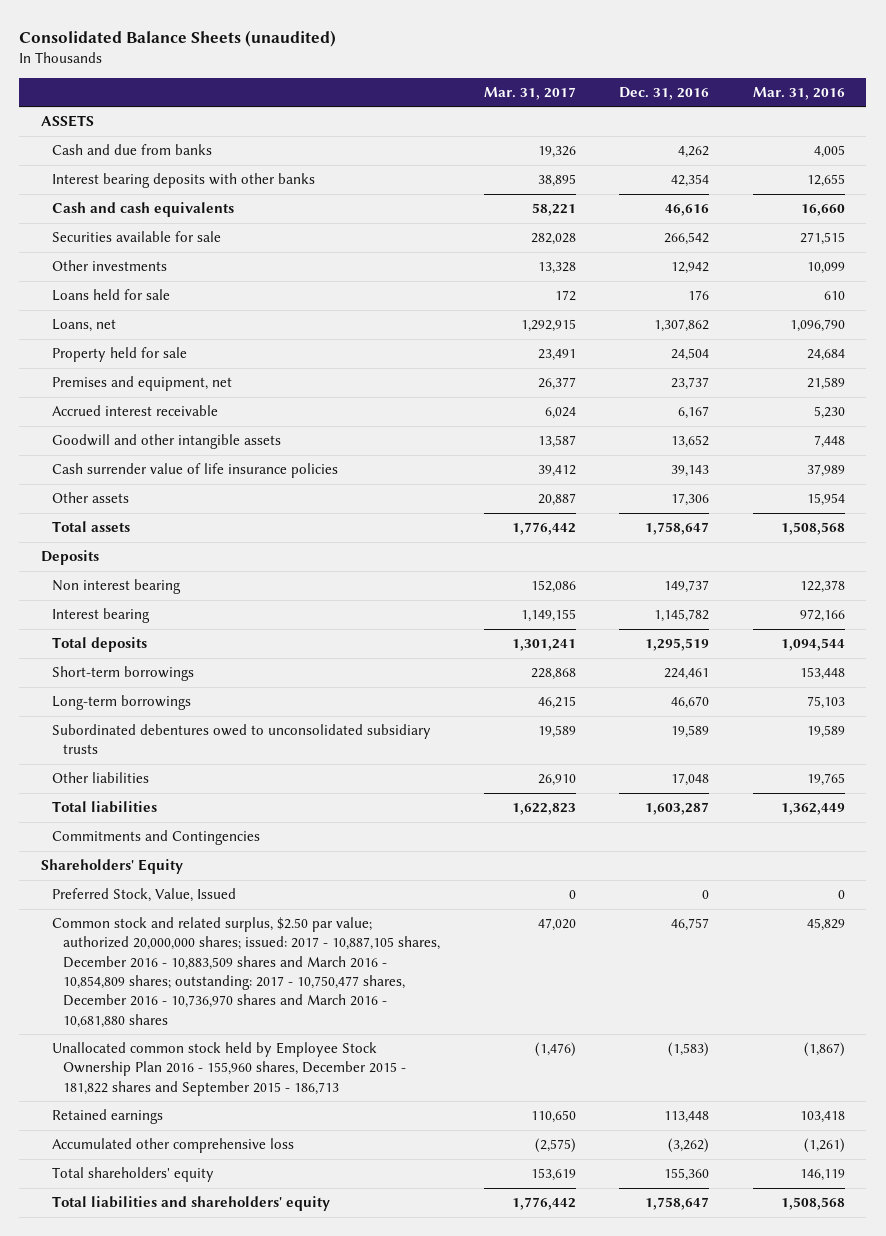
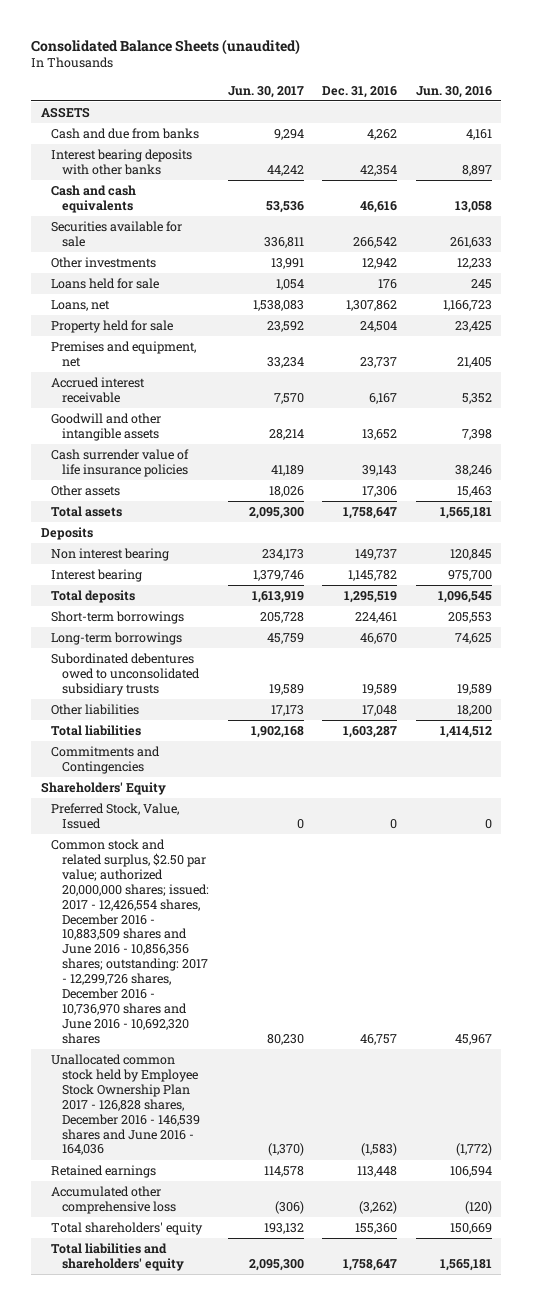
- | Mar. 31, 2017 | Dec. 31, 2016 | Mar. 31, 2016
+ | Jun. 30, 2017 | Dec. 31, 2016 | Jun. 30, 2016
- Common stock and related surplus, $2.50 par value; authorized 20,000,000 shares; issued: 2017 - 10,887,105 shares, December 2016 - 10,883,509 shares and March 2016 - 10,854,809 shares; outstanding: 2017 - 10,750,477 shares, December 2016 - 10,736,970 shares and March 2016 - 10,681,880 shares | 47,020 | 46,757 | 45,829
- Unallocated common stock held by Employee Stock Ownership Plan 2016 - 155,960 shares, December 2015 - 181,822 shares and September 2015 - 186,713 | (1,476) | (1,583) | (1,867)
+ Common stock and related surplus, $2.50 par value; authorized 20,000,000 shares; issued: 2017 - 12,426,554 shares, December 2016 - 10,883,509 shares and June 2016 - 10,856,356 shares; outstanding: 2017 - 12,299,726 shares, December 2016 - 10,736,970 shares and June 2016 - 10,692,320 shares | 80,230 | 46,757 | 45,967
+ Unallocated common stock held by Employee Stock Ownership Plan 2017 - 126,828 shares, December 2016 - 146,539 shares and June 2016 - 164,036 | (1,370) | (1,583) | (1,772)

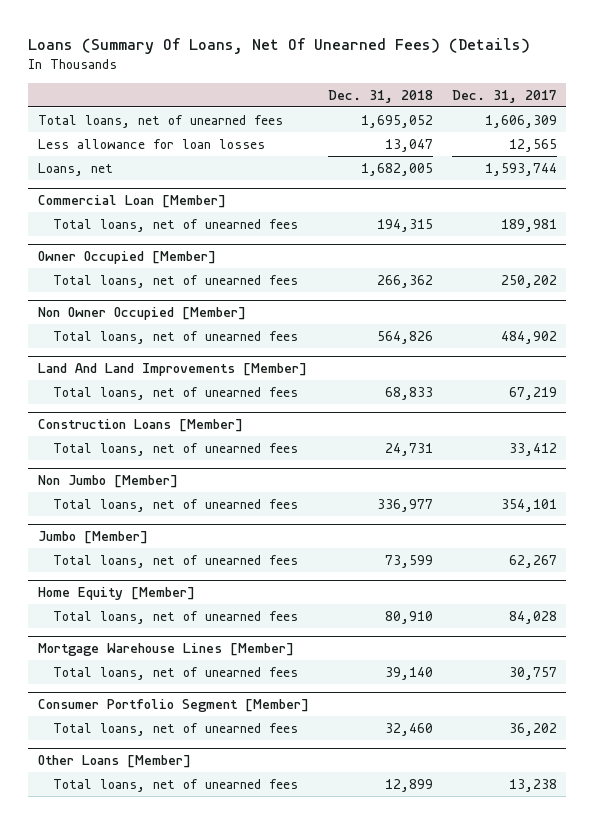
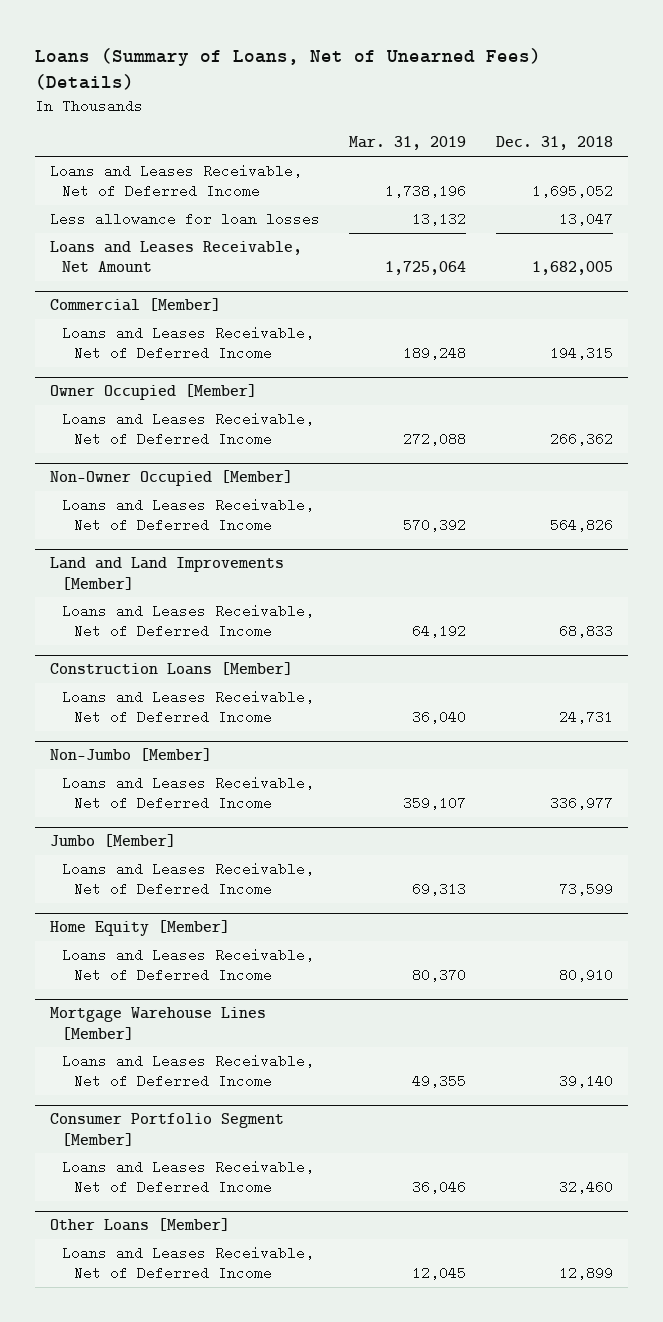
- Loans (Summary Of Loans, Net Of Unearned Fees) (Details)
+ Loans (Summary of Loans, Net of Unearned Fees) (Details)
- | Dec. 31, 2018 | Dec. 31, 2017
+ | Mar. 31, 2019 | Dec. 31, 2018
- Total loans, net of unearned fees | 1,695,052 | 1,606,309
+ Loans and Leases Receivable, Net of Deferred Income | 1,738,196 | 1,695,052
- Loans, net | 1,682,005 | 1,593,744
- Commercial Loan [Member]
- Total loans, net of unearned fees | 194,315 | 189,981
+ Loans and Leases Receivable, Net Amount | 1,725,064 | 1,682,005
+ Commercial [Member]
+ Loans and Leases Receivable, Net of Deferred Income | 189,248 | 194,315
@ Owner Occupied [Member]
- Total loans, net of unearned fees | 266,362 | 250,202
- Non Owner Occupied [Member]
- Total loans, net of unearned fees | 564,826 | 484,902
- Land And Land Improvements [Member]
- Total loans, net of unearned fees | 68,833 | 67,219
@ Owner Occupied [Member]
+ Loans and Leases Receivable, Net of Deferred Income | 272,088 | 266,362
+ Non-Owner Occupied [Member]
+ Loans and Leases Receivable, Net of Deferred Income | 570,392 | 564,826
+ Land and Land Improvements [Member]
+ Loans and Leases Receivable, Net of Deferred Income | 64,192 | 68,833
@ Construction Loans [Member]
- Total loans, net of unearned fees | 24,731 | 33,412
- Non Jumbo [Member]
- Total loans, net of unearned fees | 336,977 | 354,101
@ Construction Loans [Member]
+ Loans and Leases Receivable, Net of Deferred Income | 36,040 | 24,731
+ Non-Jumbo [Member]
+ Loans and Leases Receivable, Net of Deferred Income | 359,107 | 336,977
@ Jumbo [Member]
- Total loans, net of unearned fees | 73,599 | 62,267
+ Loans and Leases Receivable, Net of Deferred Income | 69,313 | 73,599
@ Home Equity [Member]
- Total loans, net of unearned fees | 80,910 | 84,028
+ Loans and Leases Receivable, Net of Deferred Income | 80,370 | 80,910
@ Mortgage Warehouse Lines [Member]
- Total loans, net of unearned fees | 39,140 | 30,757
+ Loans and Leases Receivable, Net of Deferred Income | 49,355 | 39,140
@ Consumer Portfolio Segment [Member]
- Total loans, net of unearned fees | 32,460 | 36,202
+ Loans and Leases Receivable, Net of Deferred Income | 36,046 | 32,460
@ Other Loans [Member]
- Total loans, net of unearned fees | 12,899 | 13,238
+ Loans and Leases Receivable, Net of Deferred Income | 12,045 | 12,899

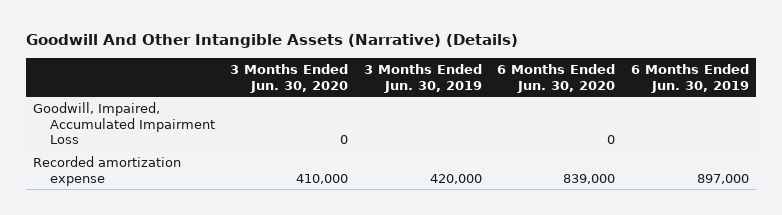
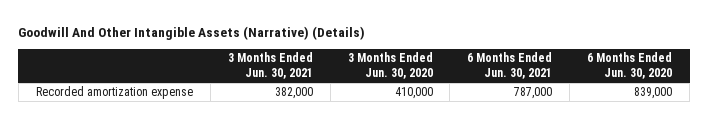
- | 3 Months Ended Jun. 30, 2020 | 3 Months Ended Jun. 30, 2019 | 6 Months Ended Jun. 30, 2020 | 6 Months Ended Jun. 30, 2019
+ | 3 Months Ended Jun. 30, 2021 | 3 Months Ended Jun. 30, 2020 | 6 Months Ended Jun. 30, 2021 | 6 Months Ended Jun. 30, 2020
- Goodwill, Impaired, Accumulated Impairment Loss | 0 | | 0 |

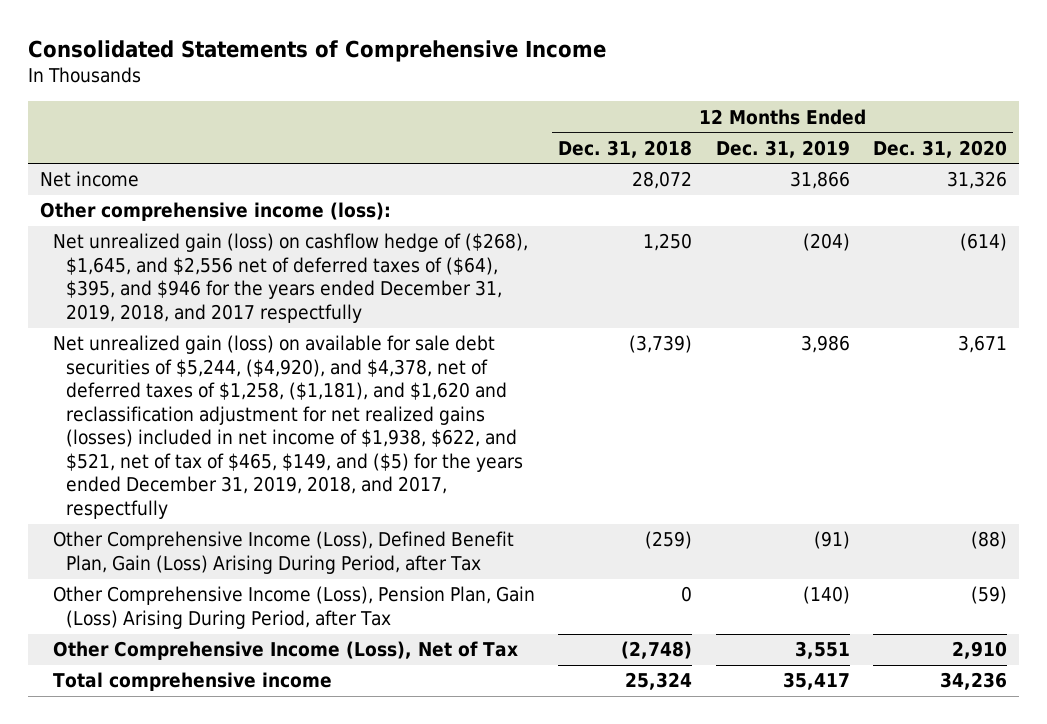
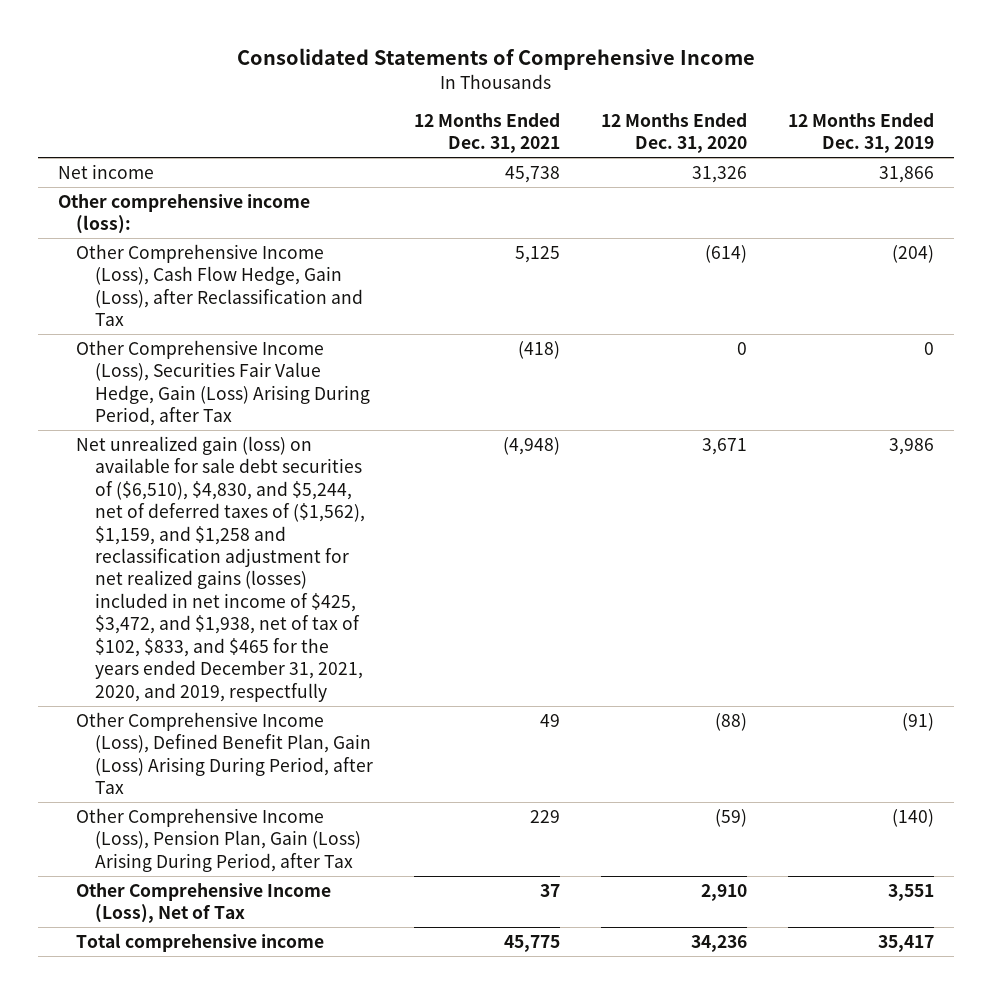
- | 12 Months Ended Dec. 31, 2018 | 12 Months Ended Dec. 31, 2019 | 12 Months Ended Dec. 31, 2020
+ | 12 Months Ended Dec. 31, 2021 | 12 Months Ended Dec. 31, 2020 | 12 Months Ended Dec. 31, 2019
- Net unrealized gain (loss) on cashflow hedge of ($268), $1,645, and $2,556 net of deferred taxes of ($64), $395, and $946 for the years ended December 31, 2019, 2018, and 2017 respectfully | 1,250 | (204) | (614)
- Net unrealized gain (loss) on available for sale debt securities of $5,244, ($4,920), and $4,378, net of deferred taxes of $1,258, ($1,181), and $1,620 and reclassification adjustment for net realized gains (losses) included in net income of $1,938, $622, and $521, net of tax of $465, $149, and ($5) for the years ended December 31, 2019, 2018, and 2017, respectfully | (3,739) | 3,986 | 3,671
+ Other Comprehensive Income (Loss), Cash Flow Hedge, Gain (Loss), after Reclassification and Tax | 5,125 | (614) | (204)
+ Other Comprehensive Income (Loss), Securities Fair Value Hedge, Gain (Loss) Arising During Period, after Tax | (418) | 0 | 0
+ Net unrealized gain (loss) on available for sale debt securities of ($6,510), $4,830, and $5,244, net of deferred taxes of ($1,562), $1,159, and $1,258 and reclassification adjustment for net realized gains (losses) included in net income of $425, $3,472, and $1,938, net of tax of $102, $833, and $465 for the years ended December 31, 2021, 2020, and 2019, respectfully | (4,948) | 3,671 | 3,986

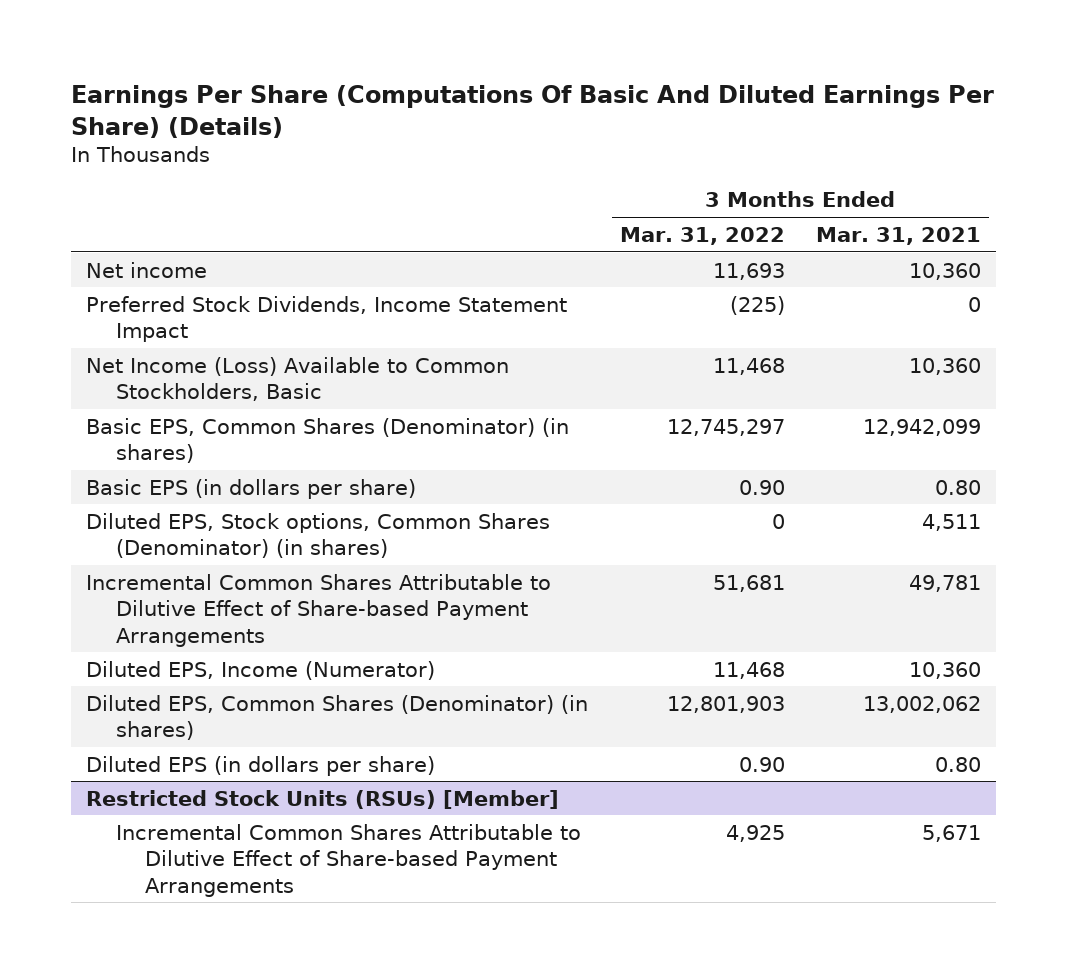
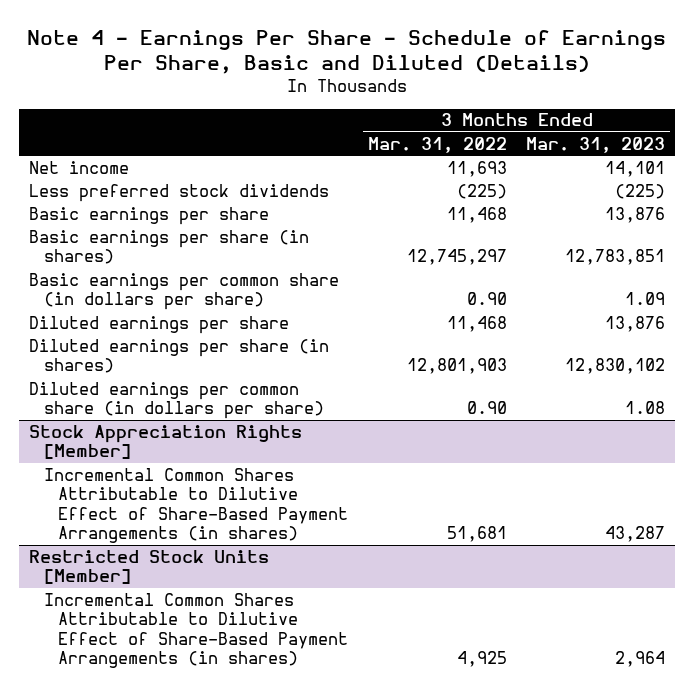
- Earnings Per Share (Computations Of Basic And Diluted Earnings Per Share) (Details)
+ Note 4 - Earnings Per Share - Schedule of Earnings Per Share, Basic and Diluted (Details)
- | 3 Months Ended Mar. 31, 2022 | 3 Months Ended Mar. 31, 2021
+ | 3 Months Ended Mar. 31, 2022 | 3 Months Ended Mar. 31, 2023
- Preferred Stock Dividends, Income Statement Impact | (225) | 0
- Net Income (Loss) Available to Common Stockholders, Basic | 11,468 | 10,360
- Basic EPS, Common Shares (Denominator) (in shares) | 12,745,297 | 12,942,099
- Basic EPS (in dollars per share) | 0.90 | 0.80
- Diluted EPS, Stock options, Common Shares (Denominator) (in shares) | 0 | 4,511
- Incremental Common Shares Attributable to Dilutive Effect of Share-based Payment Arrangements | 51,681 | 49,781
- Diluted EPS, Income (Numerator) | 11,468 | 10,360
- Diluted EPS, Common Shares (Denominator) (in shares) | 12,801,903 | 13,002,062
- Diluted EPS (in dollars per share) | 0.90 | 0.80
- Restricted Stock Units (RSUs) [Member]
- Incremental Common Shares Attributable to Dilutive Effect of Share-based Payment Arrangements | 4,925 | 5,671
+ Less preferred stock dividends | (225) | (225)
+ Basic earnings per share | 11,468 | 13,876
+ Basic earnings per share (in shares) | 12,745,297 | 12,783,851
+ Basic earnings per common share (in dollars per share) | 0.90 | 1.09
+ Diluted earnings per share | 11,468 | 13,876
+ Diluted earnings per share (in shares) | 12,801,903 | 12,830,102
+ Diluted earnings per common share (in dollars per share) | 0.90 | 1.08
+ Stock Appreciation Rights [Member]
+ Incremental Common Shares Attributable to Dilutive Effect of Share-Based Payment Arrangements (in shares) | 51,681 | 43,287
+ Restricted Stock Units [Member]
+ Incremental Common Shares Attributable to Dilutive Effect of Share-Based Payment Arrangements (in shares) | 4,925 | 2,964

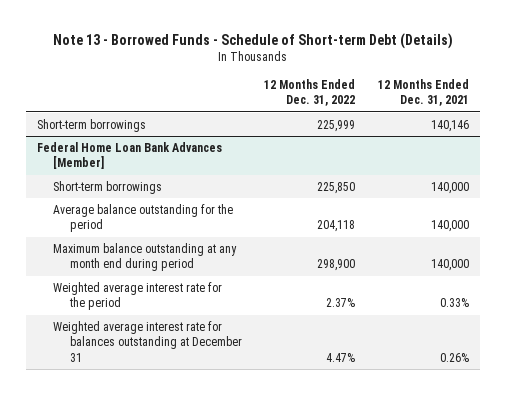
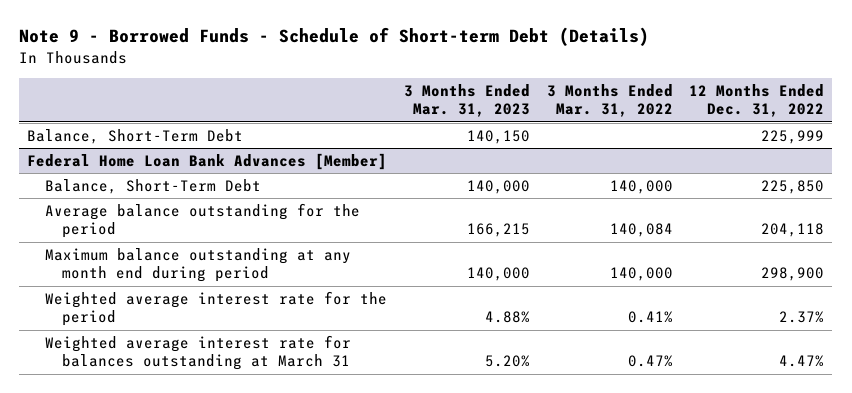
- Note 13 - Borrowed Funds - Schedule of Short-term Debt (Details)
+ Note 9 - Borrowed Funds - Schedule of Short-term Debt (Details)
- | 12 Months Ended Dec. 31, 2022 | 12 Months Ended Dec. 31, 2021
+ | 3 Months Ended Mar. 31, 2023 | 3 Months Ended Mar. 31, 2022 | 12 Months Ended Dec. 31, 2022
- Short-term borrowings | 225,999 | 140,146
+ Balance, Short-Term Debt | 140,150 | | 225,999
@ Federal Home Loan Bank Advances [Member]
- Short-term borrowings | 225,850 | 140,000
+ Balance, Short-Term Debt | 140,000 | 140,000 | 225,850
- Weighted average interest rate for balances outstanding at December 31 | 4.47% | 0.26%
+ Weighted average interest rate for balances outstanding at March 31 | 5.20% | 0.47% | 4.47%

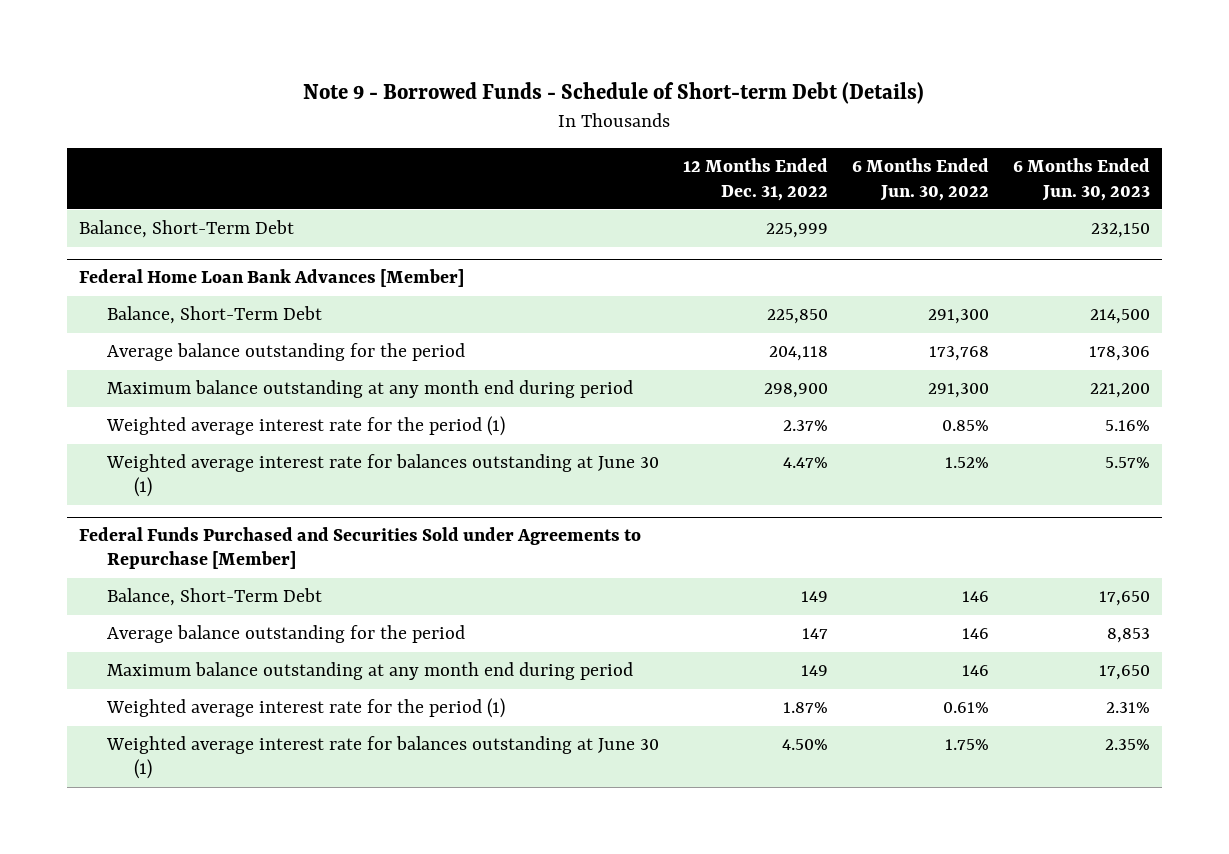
- | 3 Months Ended Mar. 31, 2023 | 3 Months Ended Mar. 31, 2022 | 12 Months Ended Dec. 31, 2022
+ | 12 Months Ended Dec. 31, 2022 | 6 Months Ended Jun. 30, 2022 | 6 Months Ended Jun. 30, 2023
@ Federal Home Loan Bank Advances [Member]
- Weighted average interest rate for the period | 4.88% | 0.41% | 2.37%
- Weighted average interest rate for balances outstanding at March 31 | 5.20% | 0.47% | 4.47%
+ Weighted average interest rate for the period (1) | 2.37% | 0.85% | 5.16%
+ Weighted average interest rate for balances outstanding at June 30 (1) | 4.47% | 1.52% | 5.57%
+ Federal Funds Purchased and Securities Sold under Agreements to Repurchase [Member]
+ Balance, Short-Term Debt | 149 | 146 | 17,650
+ Average balance outstanding for the period | 147 | 146 | 8,853
+ Maximum balance outstanding at any month end during period | 149 | 146 | 17,650
+ Weighted average interest rate for the period (1) | 1.87% | 0.61% | 2.31%
+ Weighted average interest rate for balances outstanding at June 30 (1) | 4.50% | 1.75% | 2.35%

